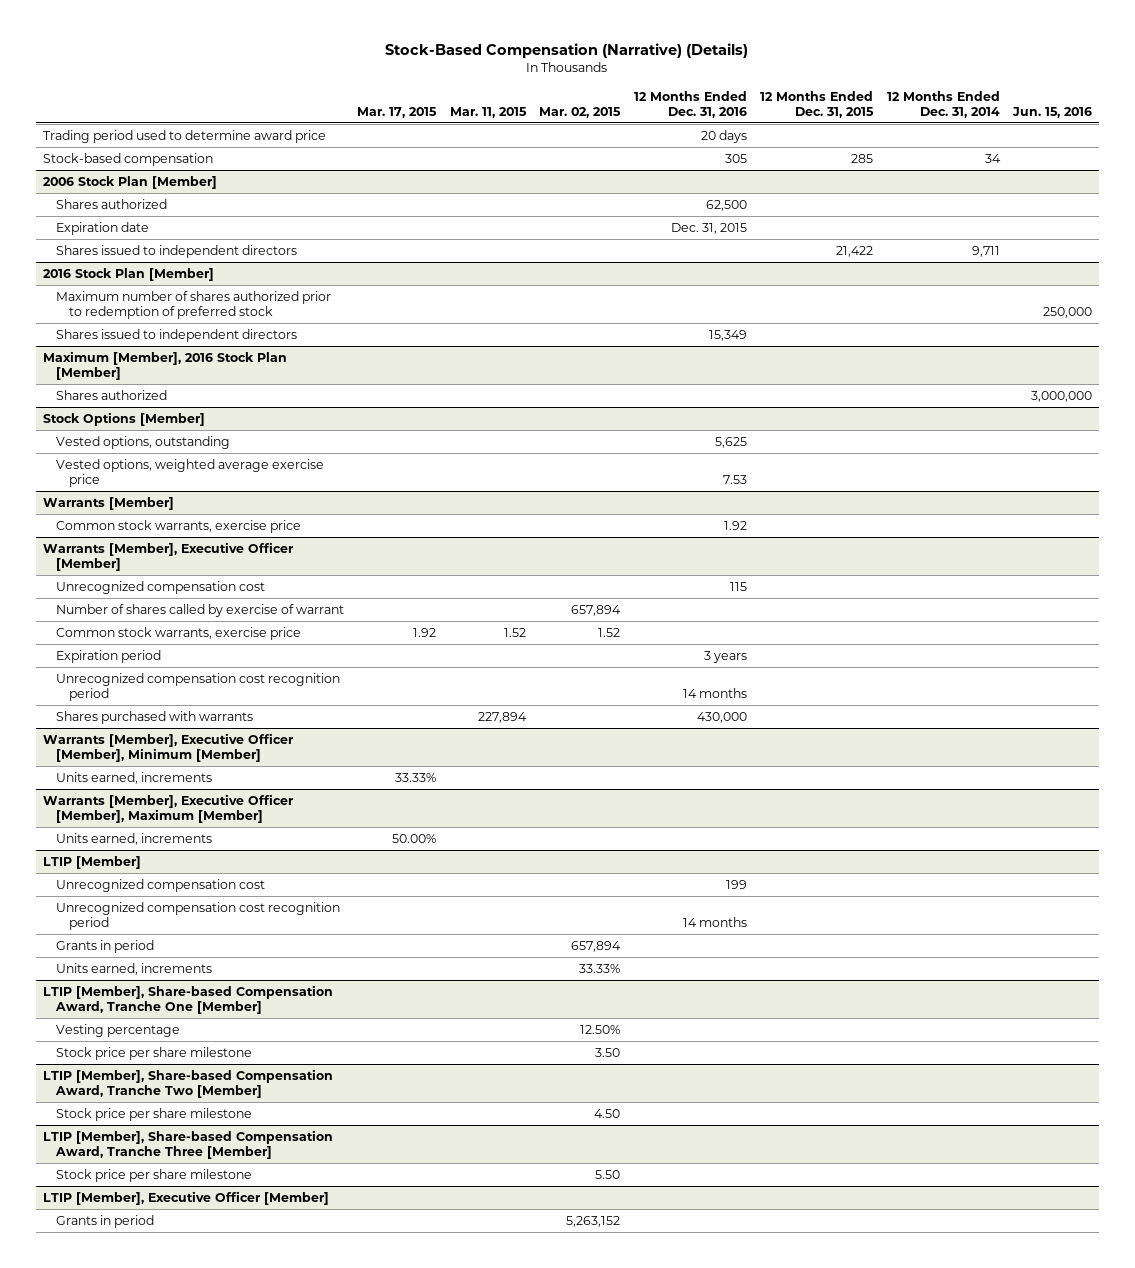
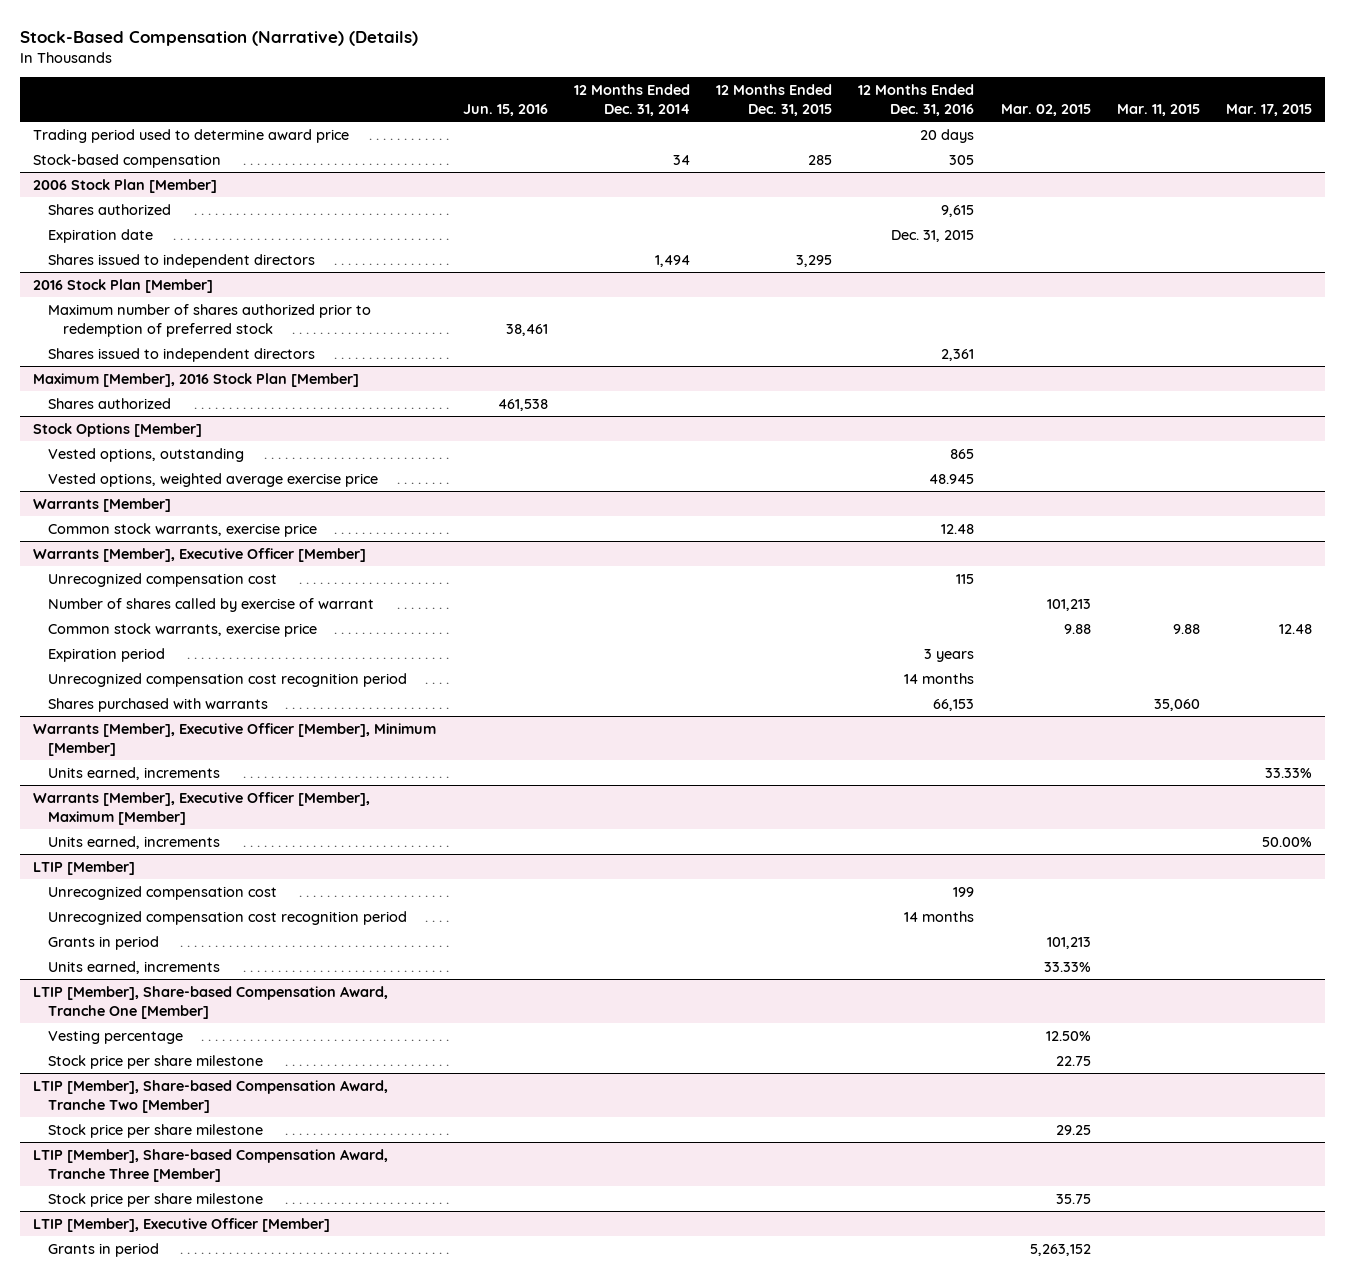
- | Mar. 17, 2015 | Mar. 11, 2015 | Mar. 02, 2015 | 12 Months Ended Dec. 31, 2016 | 12 Months Ended Dec. 31, 2015 | 12 Months Ended Dec. 31, 2014 | Jun. 15, 2016
+ | Jun. 15, 2016 | 12 Months Ended Dec. 31, 2014 | 12 Months Ended Dec. 31, 2015 | 12 Months Ended Dec. 31, 2016 | Mar. 02, 2015 | Mar. 11, 2015 | Mar. 17, 2015
@ 2006 Stock Plan [Member]
- Shares authorized | | | | 62,500 | | |
+ Shares authorized | | | | 9,615 | | |
- Shares issued to independent directors | | | | | 21,422 | 9,711 |
+ Shares issued to independent directors | | 1,494 | 3,295 | | | |
@ 2016 Stock Plan [Member]
- Maximum number of shares authorized prior to redemption of preferred stock | | | | | | | 250,000
- Shares issued to independent directors | | | | 15,349 | | |
+ Maximum number of shares authorized prior to redemption of preferred stock | 38,461 | | | | | |
+ Shares issued to independent directors | | | | 2,361 | | |
@ Maximum [Member], 2016 Stock Plan [Member]
- Shares authorized | | | | | | | 3,000,000
+ Shares authorized | 461,538 | | | | | |
@ Stock Options [Member]
- Vested options, outstanding | | | | 5,625 | | |
- Vested options, weighted average exercise price | | | | 7.53 | | |
+ Vested options, outstanding | | | | 865 | | |
+ Vested options, weighted average exercise price | | | | 48.945 | | |
@ Warrants [Member]
- Common stock warrants, exercise price | | | | 1.92 | | |
+ Common stock warrants, exercise price | | | | 12.48 | | |
@ Warrants [Member], Executive Officer [Member]
- Number of shares called by exercise of warrant | | | 657,894 | | | |
- Common stock warrants, exercise price | 1.92 | 1.52 | 1.52 | | | |
+ Number of shares called by exercise of warrant | | | | | 101,213 | |
+ Common stock warrants, exercise price | | | | | 9.88 | 9.88 | 12.48
- Shares purchased with warrants | | 227,894 | | 430,000 | | |
+ Shares purchased with warrants | | | | 66,153 | | 35,060 |
@ LTIP [Member]
- Grants in period | | | 657,894 | | | |
+ Grants in period | | | | | 101,213 | |
@ LTIP [Member], Share-based Compensation Award, Tranche One [Member]
- Stock price per share milestone | | | 3.50 | | | |
+ Stock price per share milestone | | | | | 22.75 | |
@ LTIP [Member], Share-based Compensation Award, Tranche Two [Member]
- Stock price per share milestone | | | 4.50 | | | |
+ Stock price per share milestone | | | | | 29.25 | |
@ LTIP [Member], Share-based Compensation Award, Tranche Three [Member]
- Stock price per share milestone | | | 5.50 | | | |
+ Stock price per share milestone | | | | | 35.75 | |

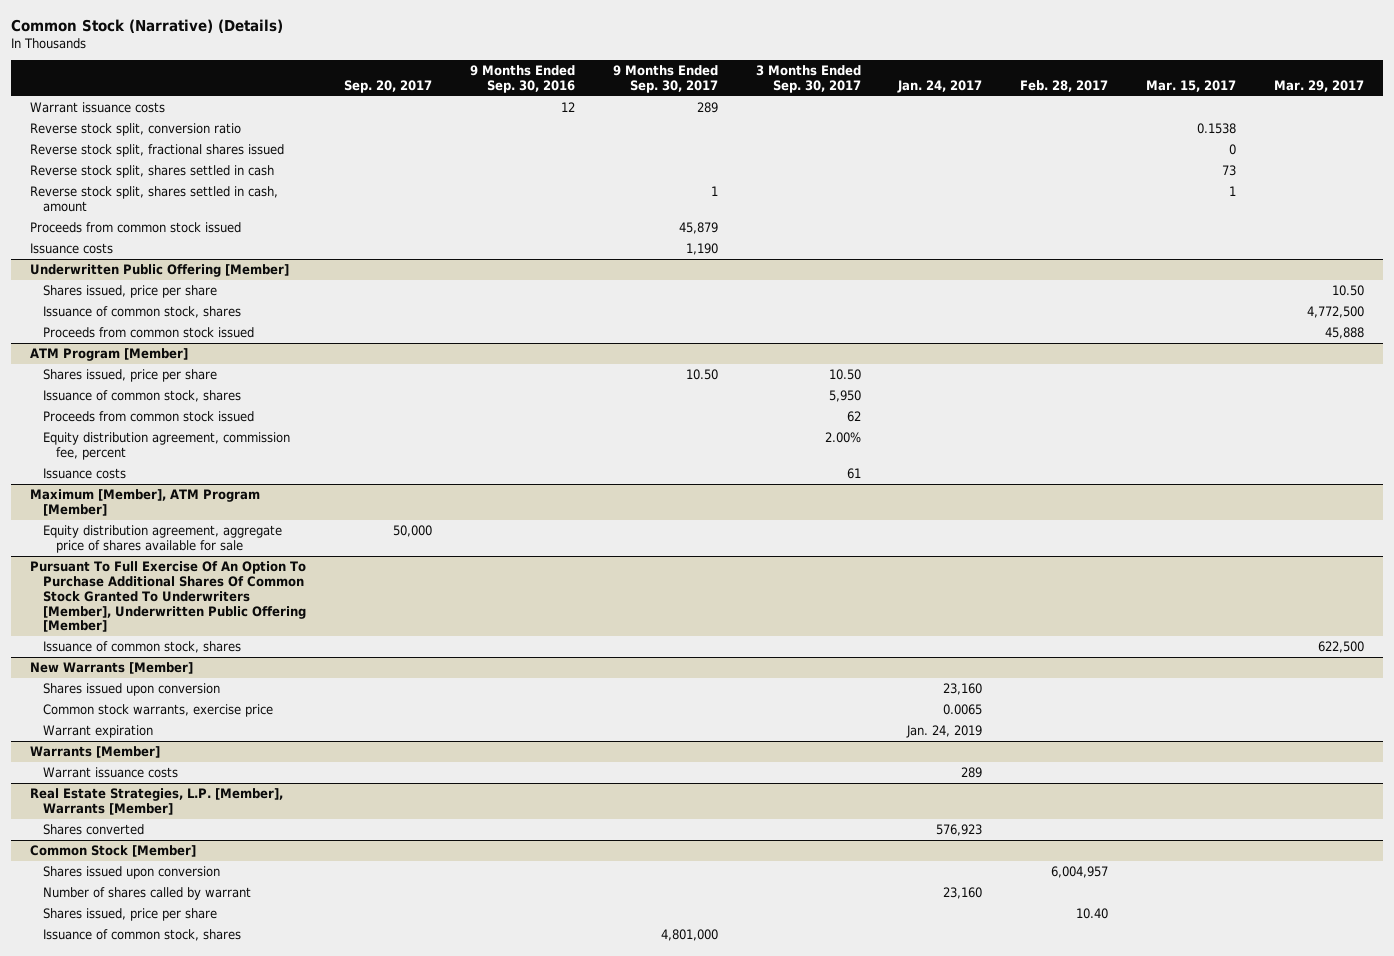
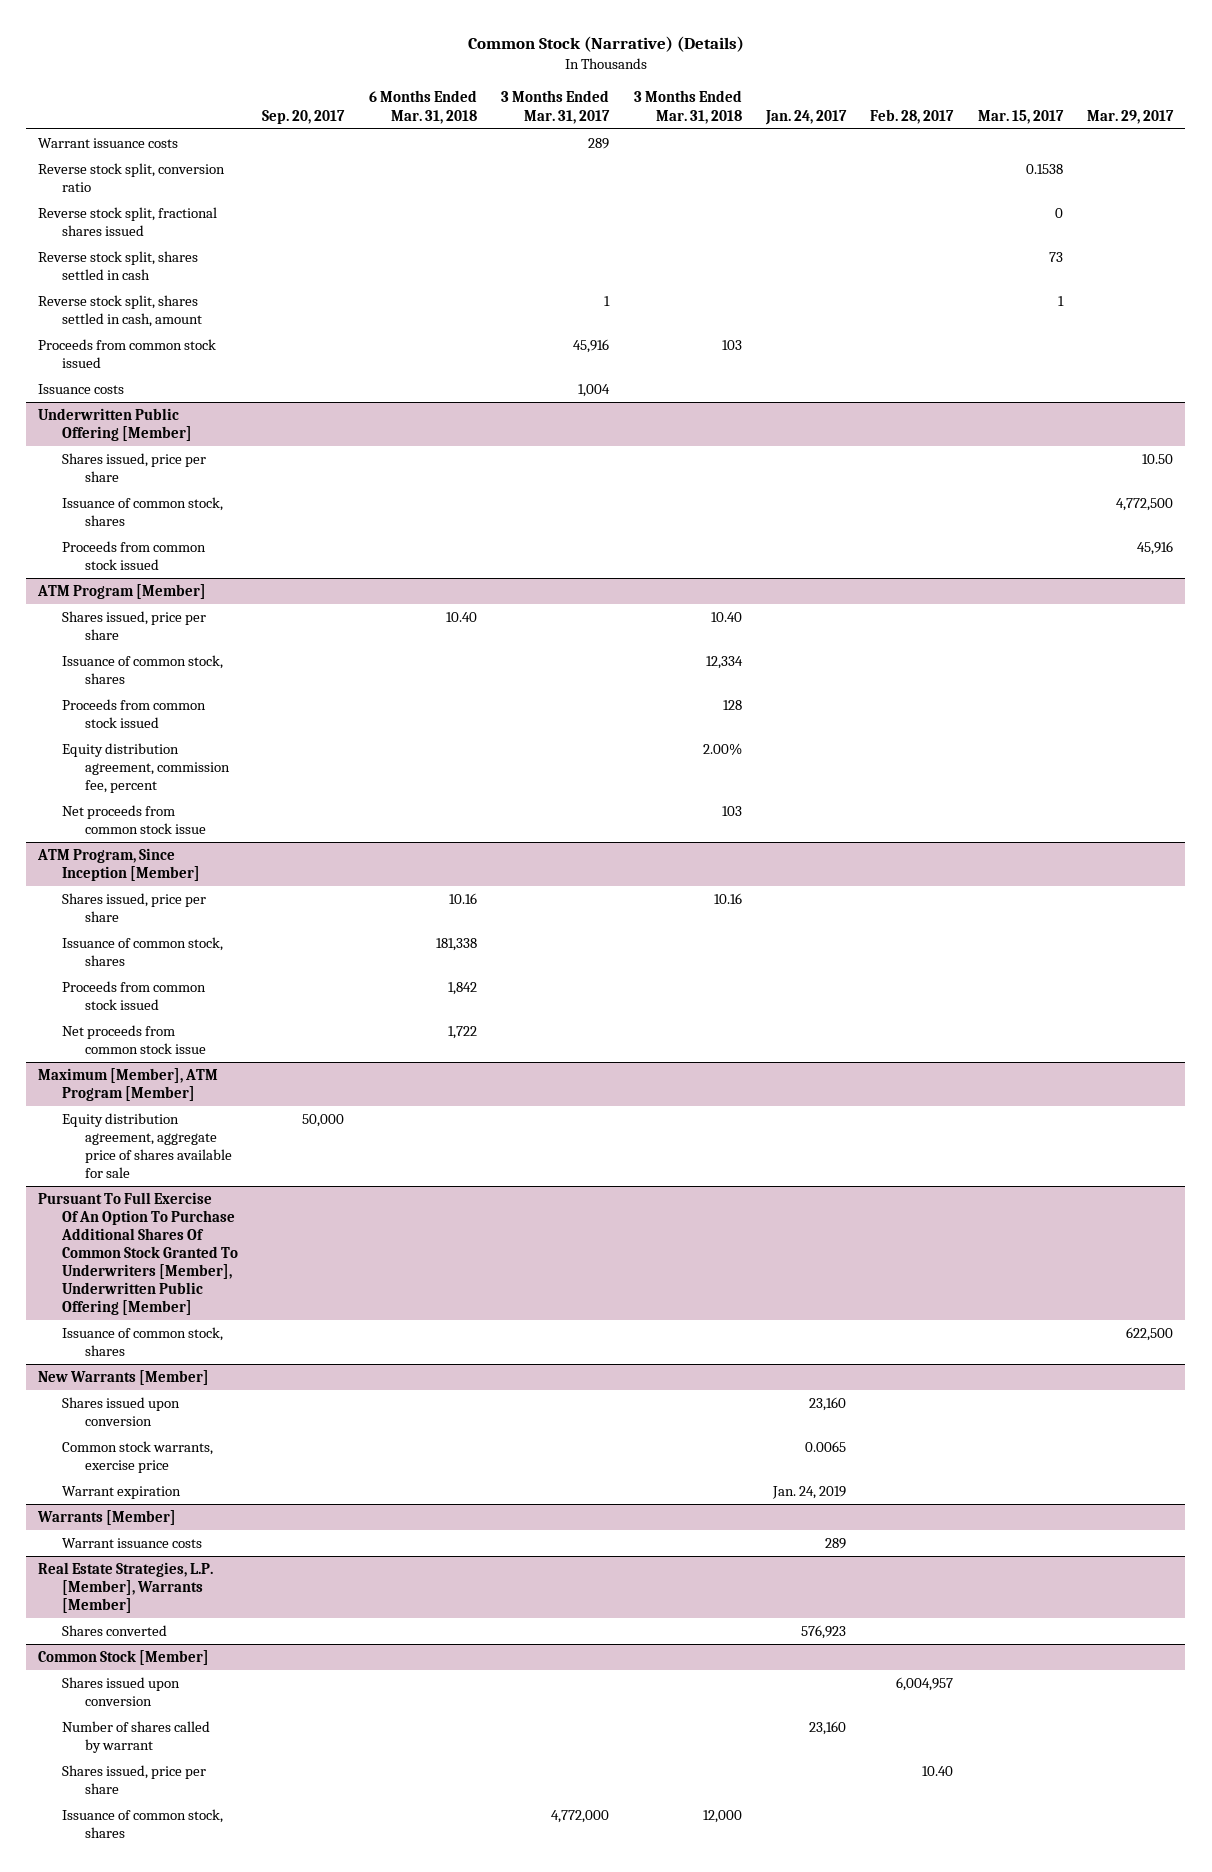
- | Sep. 20, 2017 | 9 Months Ended Sep. 30, 2016 | 9 Months Ended Sep. 30, 2017 | 3 Months Ended Sep. 30, 2017 | Jan. 24, 2017 | Feb. 28, 2017 | Mar. 15, 2017 | Mar. 29, 2017
+ | Sep. 20, 2017 | 6 Months Ended Mar. 31, 2018 | 3 Months Ended Mar. 31, 2017 | 3 Months Ended Mar. 31, 2018 | Jan. 24, 2017 | Feb. 28, 2017 | Mar. 15, 2017 | Mar. 29, 2017
@ Underwritten Public Offering [Member]
- Proceeds from common stock issued | | | | | | | | 45,888
+ Proceeds from common stock issued | | | | | | | | 45,916
@ ATM Program [Member]
- Issuance costs | | | | 61 | | | |
+ Net proceeds from common stock issue | | | | 103 | | | |
+ ATM Program, Since Inception [Member]
+ Shares issued, price per share | | 10.16 | | 10.16 | | | |
+ Issuance of common stock, shares | | 181,338 | | | | | |
+ Proceeds from common stock issued | | 1,842 | | | | | |
+ Net proceeds from common stock issue | | 1,722 | | | | | |

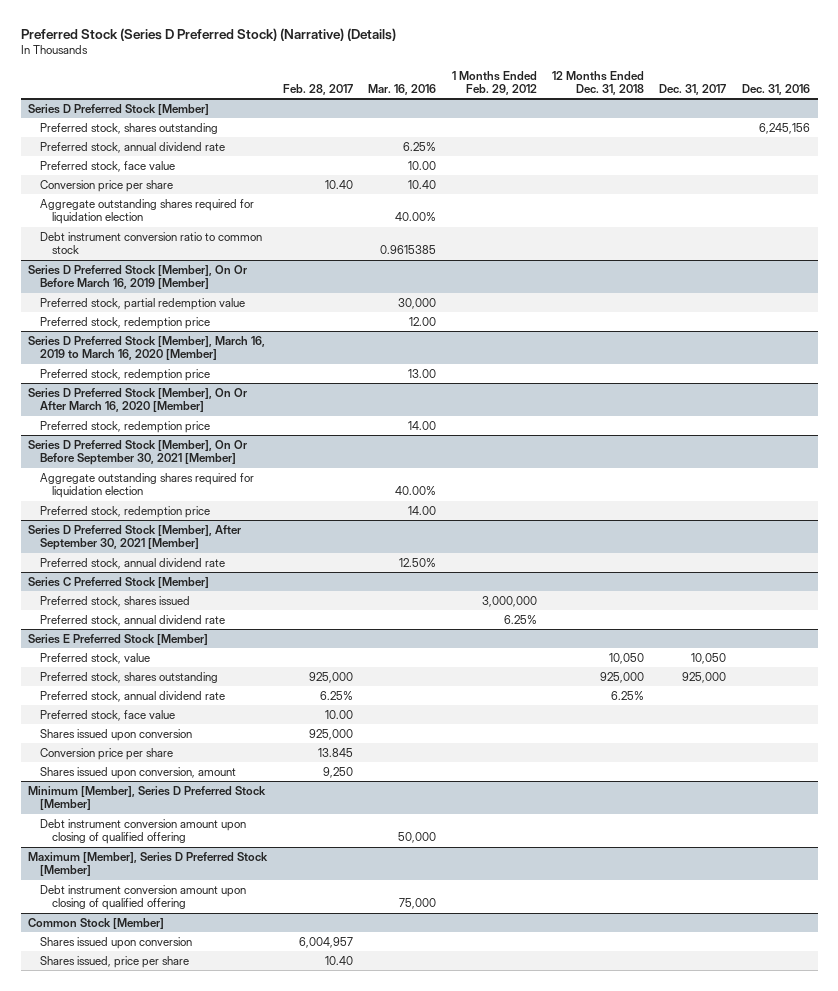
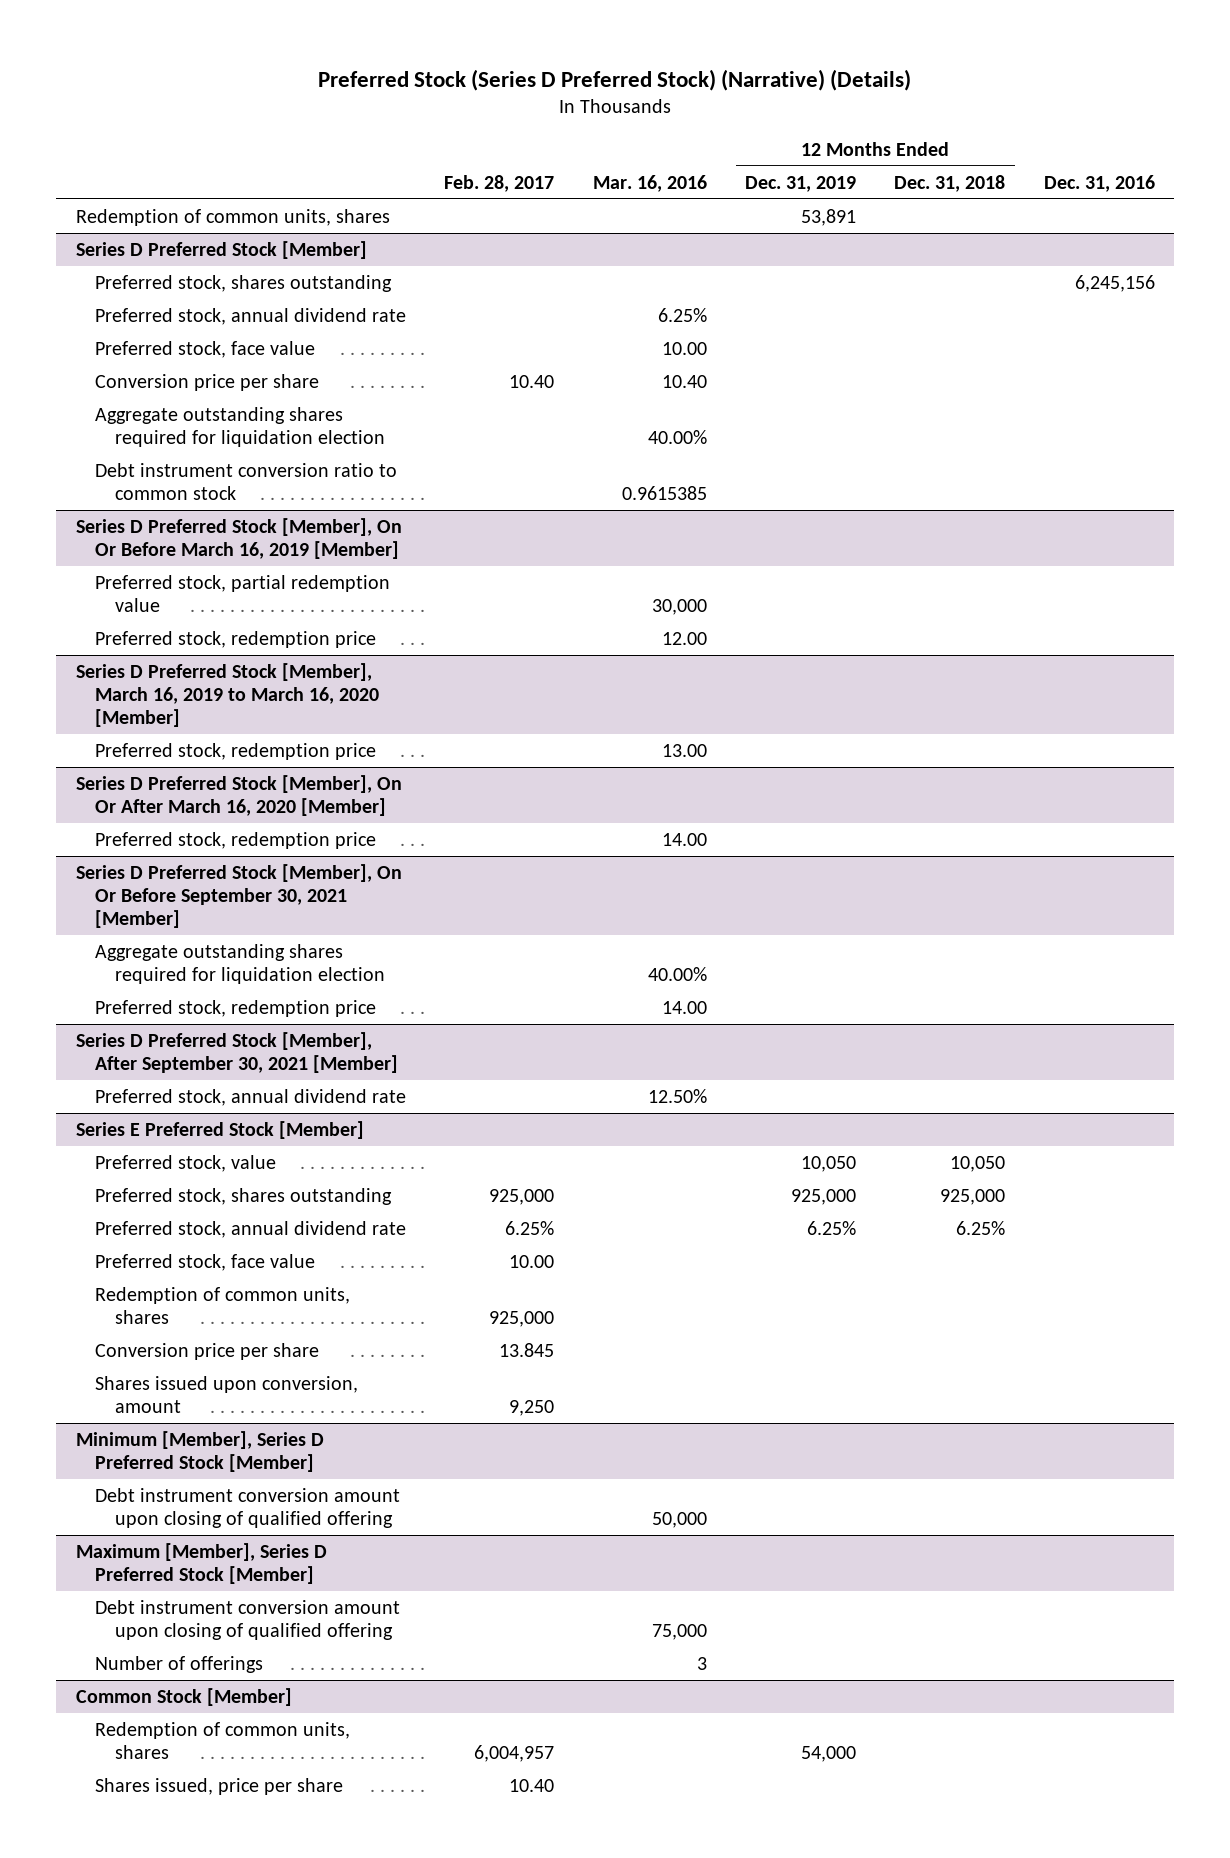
- | Feb. 28, 2017 | Mar. 16, 2016 | 1 Months Ended Feb. 29, 2012 | 12 Months Ended Dec. 31, 2018 | Dec. 31, 2017 | Dec. 31, 2016
+ | Feb. 28, 2017 | Mar. 16, 2016 | 12 Months Ended Dec. 31, 2019 | 12 Months Ended Dec. 31, 2018 | Dec. 31, 2016
+ Redemption of common units, shares | | | 53,891 | |
- Series C Preferred Stock [Member]
- Preferred stock, shares issued | | | 3,000,000 | | |
- Preferred stock, annual dividend rate | | | 6.25% | | |
@ Series E Preferred Stock [Member]
- Shares issued upon conversion | 925,000 | | | | |
+ Redemption of common units, shares | 925,000 | | | |
@ Maximum [Member], Series D Preferred Stock [Member]
+ Number of offerings | | 3 | | |
@ Common Stock [Member]
- Shares issued upon conversion | 6,004,957 | | | | |
+ Redemption of common units, shares | 6,004,957 | | 54,000 | |

